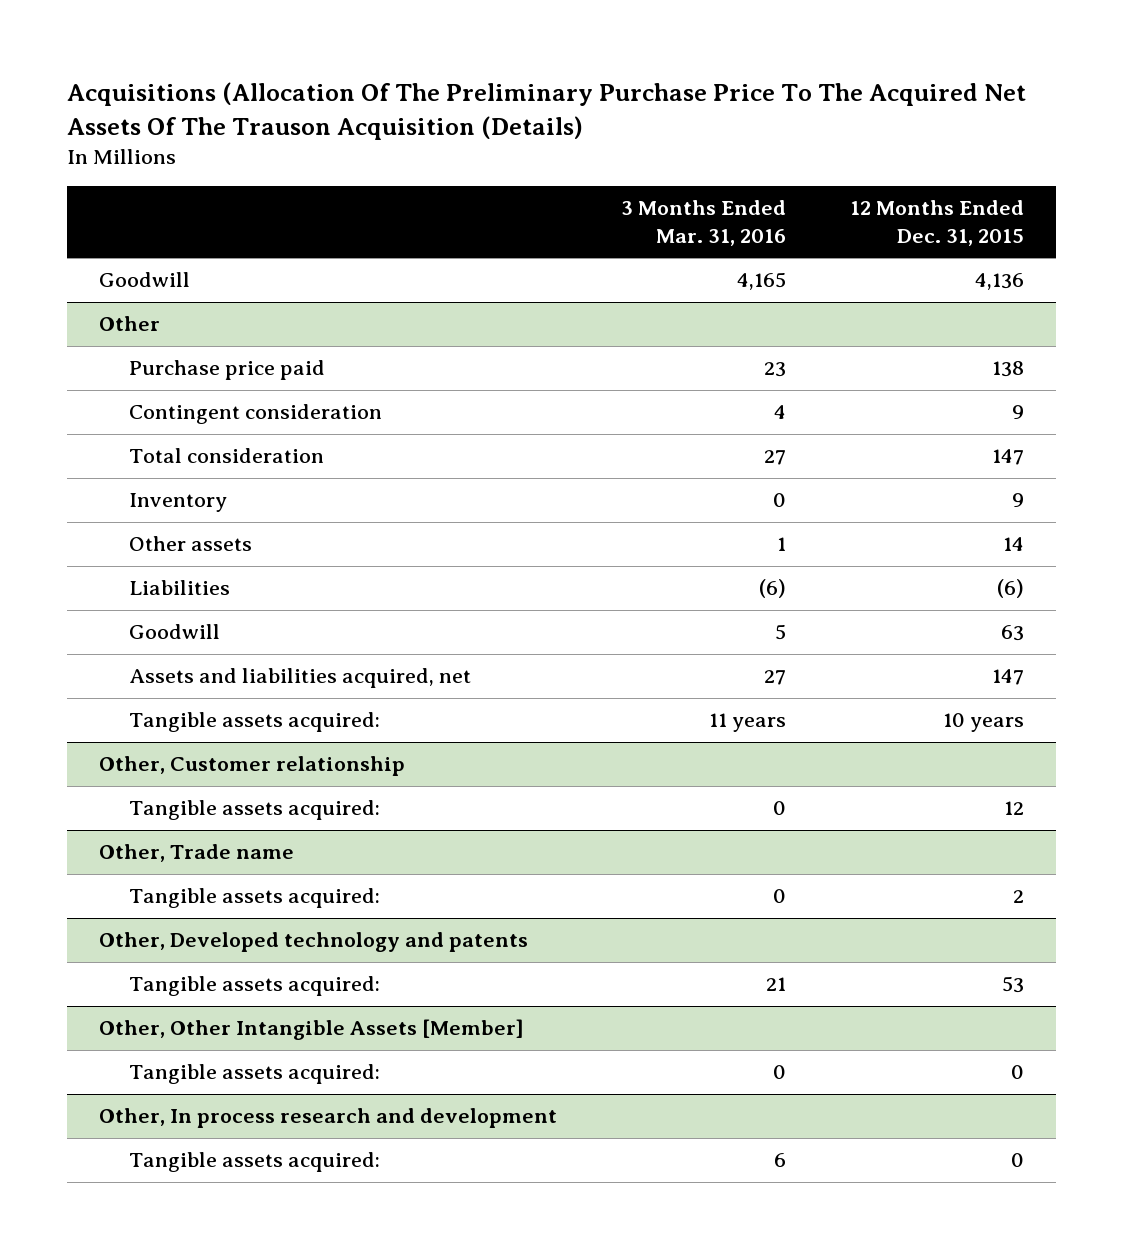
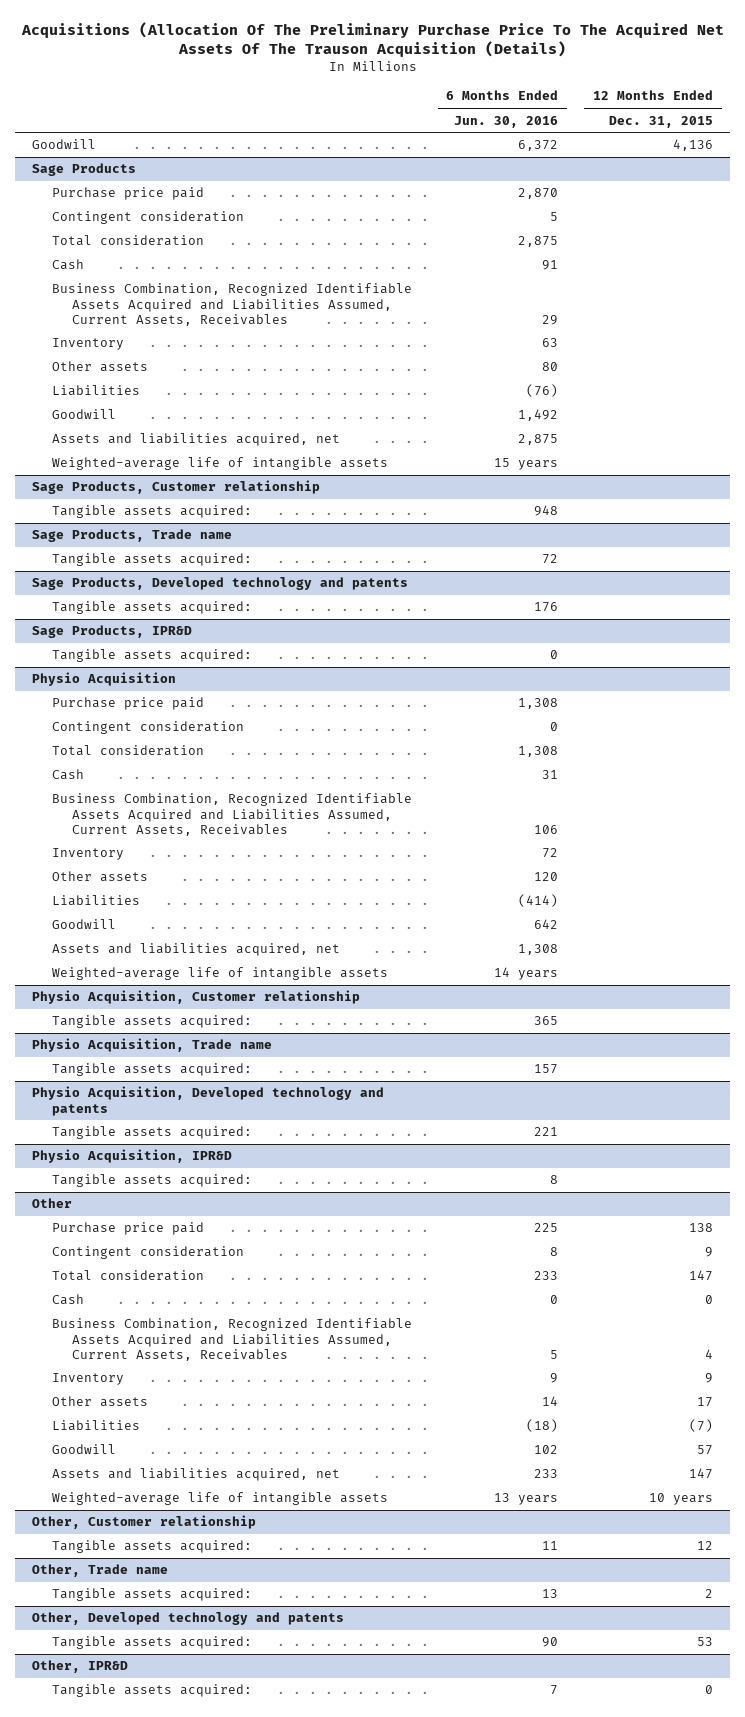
- | 3 Months Ended Mar. 31, 2016 | 12 Months Ended Dec. 31, 2015
+ | 6 Months Ended Jun. 30, 2016 | 12 Months Ended Dec. 31, 2015
+ Sage Products
+ Purchase price paid | 2,870 |
+ Contingent consideration | 5 |
+ Total consideration | 2,875 |
+ Cash | 91 |
+ Business Combination, Recognized Identifiable Assets Acquired and Liabilities Assumed, Current Assets, Receivables | 29 |
+ Inventory | 63 |
+ Other assets | 80 |
+ Liabilities | (76) |
+ Goodwill | 1,492 |
+ Assets and liabilities acquired, net | 2,875 |
+ Weighted-average life of intangible assets | 15 years |
+ Sage Products, Customer relationship
+ Tangible assets acquired: | 948 |
+ Sage Products, Trade name
+ Tangible assets acquired: | 72 |
+ Sage Products, Developed technology and patents
+ Tangible assets acquired: | 176 |
+ Sage Products, IPR&D
+ Tangible assets acquired: | 0 |
+ Physio Acquisition
+ Purchase price paid | 1,308 |
+ Contingent consideration | 0 |
+ Total consideration | 1,308 |
+ Cash | 31 |
+ Business Combination, Recognized Identifiable Assets Acquired and Liabilities Assumed, Current Assets, Receivables | 106 |
+ Inventory | 72 |
+ Other assets | 120 |
+ Liabilities | (414) |
+ Goodwill | 642 |
+ Assets and liabilities acquired, net | 1,308 |
+ Weighted-average life of intangible assets | 14 years |
+ Physio Acquisition, Customer relationship
+ Tangible assets acquired: | 365 |
+ Physio Acquisition, Trade name
+ Tangible assets acquired: | 157 |
+ Physio Acquisition, Developed technology and patents
+ Tangible assets acquired: | 221 |
+ Physio Acquisition, IPR&D
+ Tangible assets acquired: | 8 |
@ Other
+ Cash | 0 | 0
+ Business Combination, Recognized Identifiable Assets Acquired and Liabilities Assumed, Current Assets, Receivables | 5 | 4
- Other assets | 1 | 14
- Liabilities | (6) | (6)
- Goodwill | 5 | 63
+ Other assets | 14 | 17
+ Liabilities | (18) | (7)
+ Goodwill | 102 | 57
- Tangible assets acquired: | 11 years | 10 years
+ Weighted-average life of intangible assets | 13 years | 10 years
- Other, Other Intangible Assets [Member]
- Tangible assets acquired: | 0 | 0
- Other, In process research and development
- Tangible assets acquired: | 6 | 0
+ Other, IPR&D
+ Tangible assets acquired: | 7 | 0

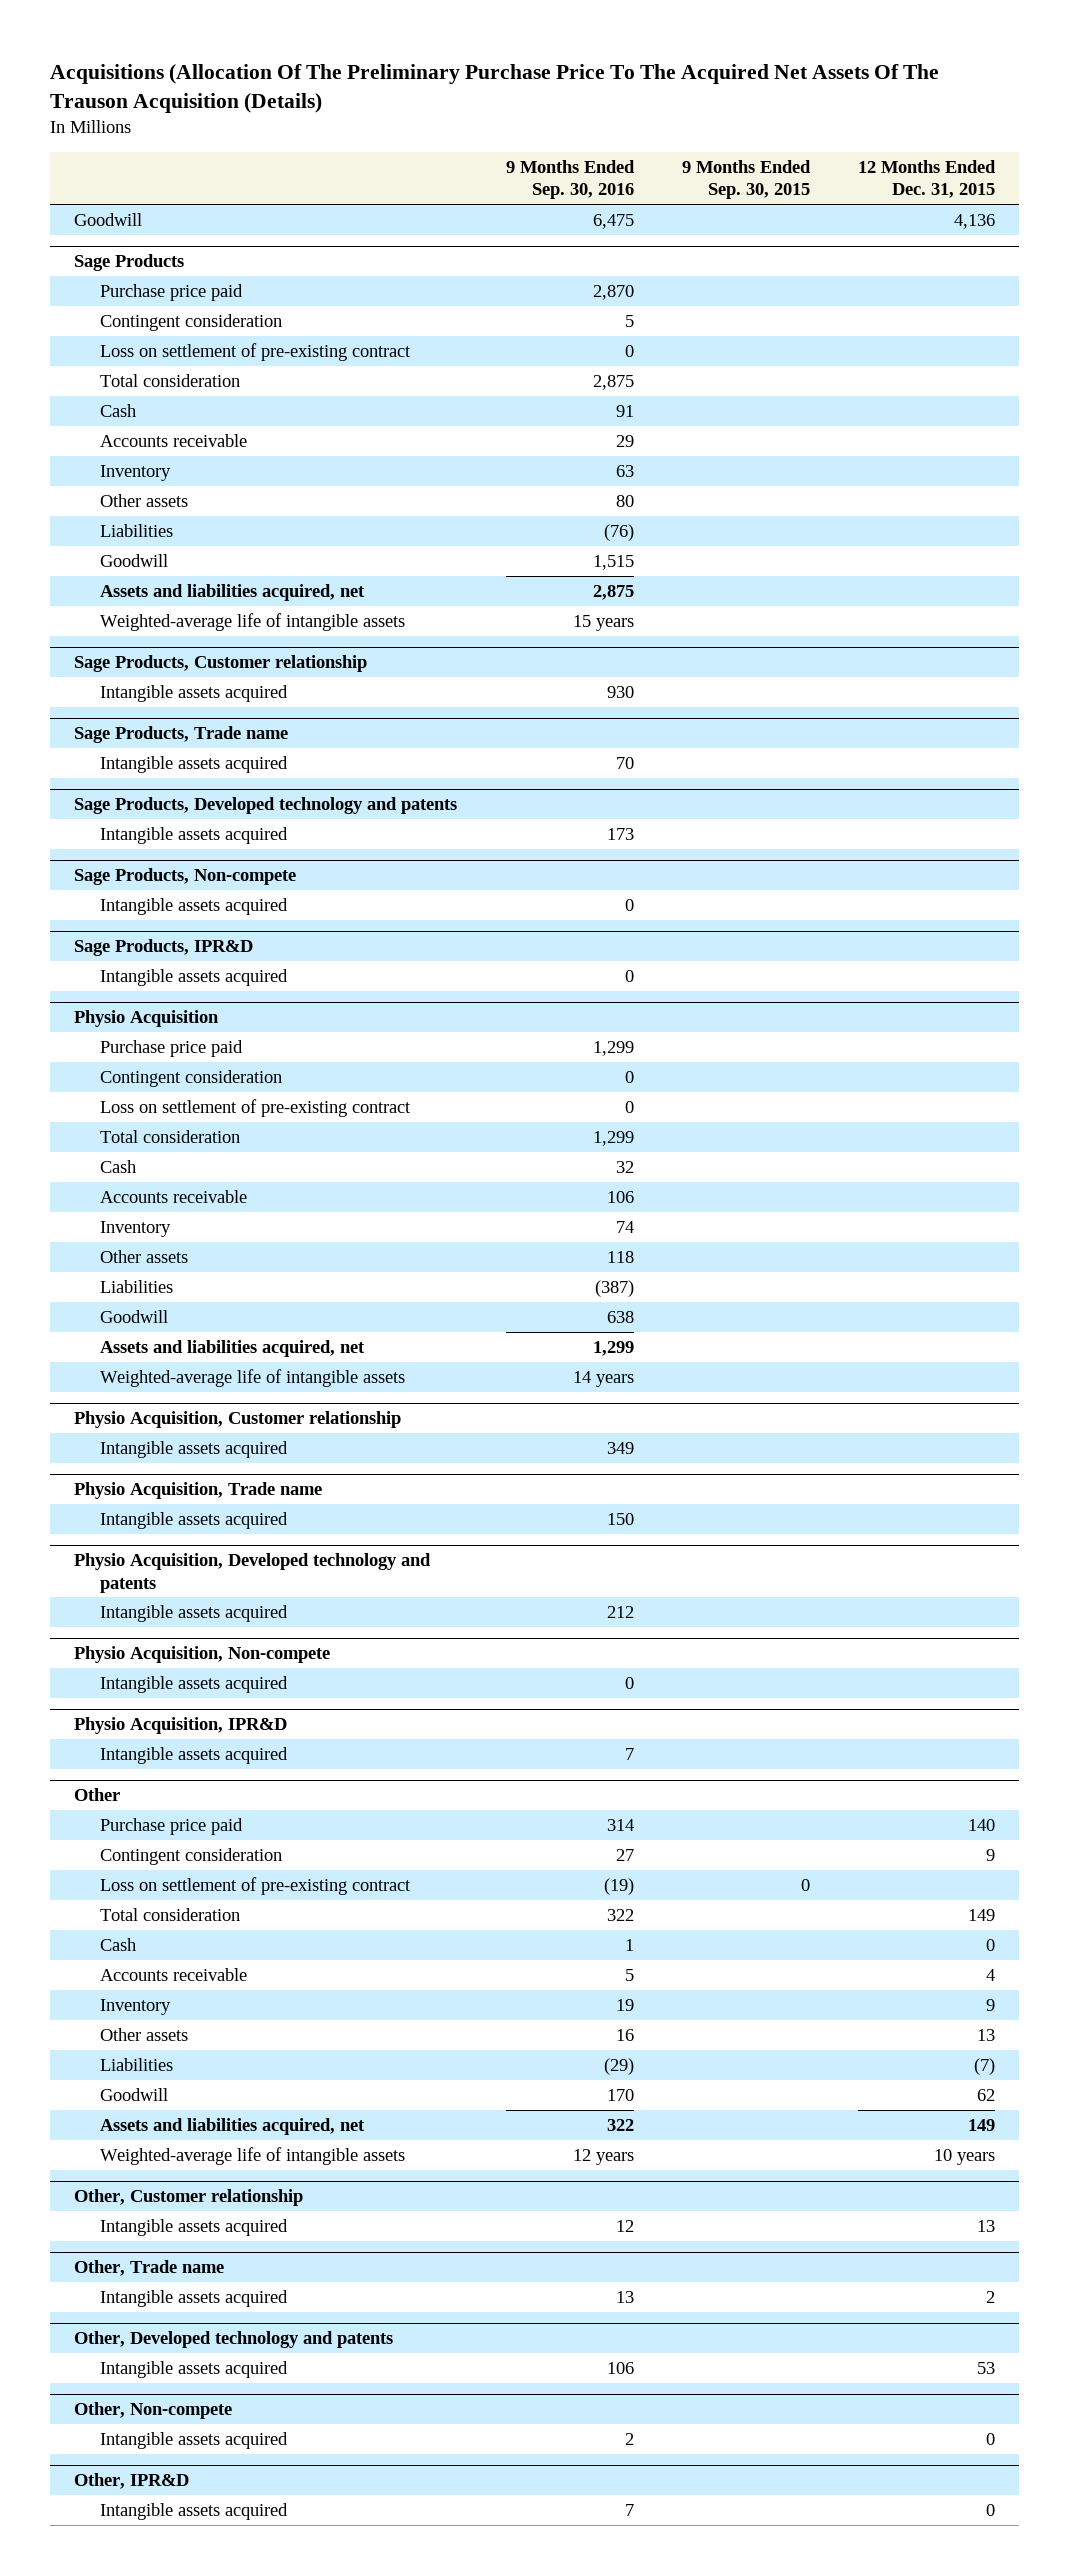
- | 6 Months Ended Jun. 30, 2016 | 12 Months Ended Dec. 31, 2015
+ | 9 Months Ended Sep. 30, 2016 | 9 Months Ended Sep. 30, 2015 | 12 Months Ended Dec. 31, 2015
@ Sage Products
+ Loss on settlement of pre-existing contract | 0 | |
- Business Combination, Recognized Identifiable Assets Acquired and Liabilities Assumed, Current Assets, Receivables | 29 |
+ Accounts receivable | 29 | |
@ Sage Products, Customer relationship
- Tangible assets acquired: | 948 |
+ Intangible assets acquired | 930 | |
@ Sage Products, Trade name
- Tangible assets acquired: | 72 |
+ Intangible assets acquired | 70 | |
@ Sage Products, Developed technology and patents
- Tangible assets acquired: | 176 |
+ Intangible assets acquired | 173 | |
+ Sage Products, Non-compete
+ Intangible assets acquired | 0 | |
@ Sage Products, IPR&D
- Tangible assets acquired: | 0 |
+ Intangible assets acquired | 0 | |
@ Physio Acquisition
+ Loss on settlement of pre-existing contract | 0 | |
- Business Combination, Recognized Identifiable Assets Acquired and Liabilities Assumed, Current Assets, Receivables | 106 |
+ Accounts receivable | 106 | |
@ Physio Acquisition, Customer relationship
- Tangible assets acquired: | 365 |
+ Intangible assets acquired | 349 | |
@ Physio Acquisition, Trade name
- Tangible assets acquired: | 157 |
+ Intangible assets acquired | 150 | |
@ Physio Acquisition, Developed technology and patents
- Tangible assets acquired: | 221 |
+ Intangible assets acquired | 212 | |
+ Physio Acquisition, Non-compete
+ Intangible assets acquired | 0 | |
@ Physio Acquisition, IPR&D
- Tangible assets acquired: | 8 |
+ Intangible assets acquired | 7 | |
@ Other
- Purchase price paid | 225 | 138
+ Purchase price paid | 314 | | 140
- Total consideration | 233 | 147
+ Loss on settlement of pre-existing contract | (19) | 0 |
+ Total consideration | 322 | | 149
- Business Combination, Recognized Identifiable Assets Acquired and Liabilities Assumed, Current Assets, Receivables | 5 | 4
+ Accounts receivable | 5 | | 4
- Other assets | 14 | 17
+ Other assets | 16 | | 13
- Goodwill | 102 | 57
- Assets and liabilities acquired, net | 233 | 147
+ Goodwill | 170 | | 62
+ Assets and liabilities acquired, net | 322 | | 149
@ Other, Customer relationship
- Tangible assets acquired: | 11 | 12
+ Intangible assets acquired | 12 | | 13
@ Other, Trade name
- Tangible assets acquired: | 13 | 2
+ Intangible assets acquired | 13 | | 2
@ Other, Developed technology and patents
- Tangible assets acquired: | 90 | 53
+ Intangible assets acquired | 106 | | 53
+ Other, Non-compete
+ Intangible assets acquired | 2 | | 0
@ Other, IPR&D
- Tangible assets acquired: | 7 | 0
+ Intangible assets acquired | 7 | | 0

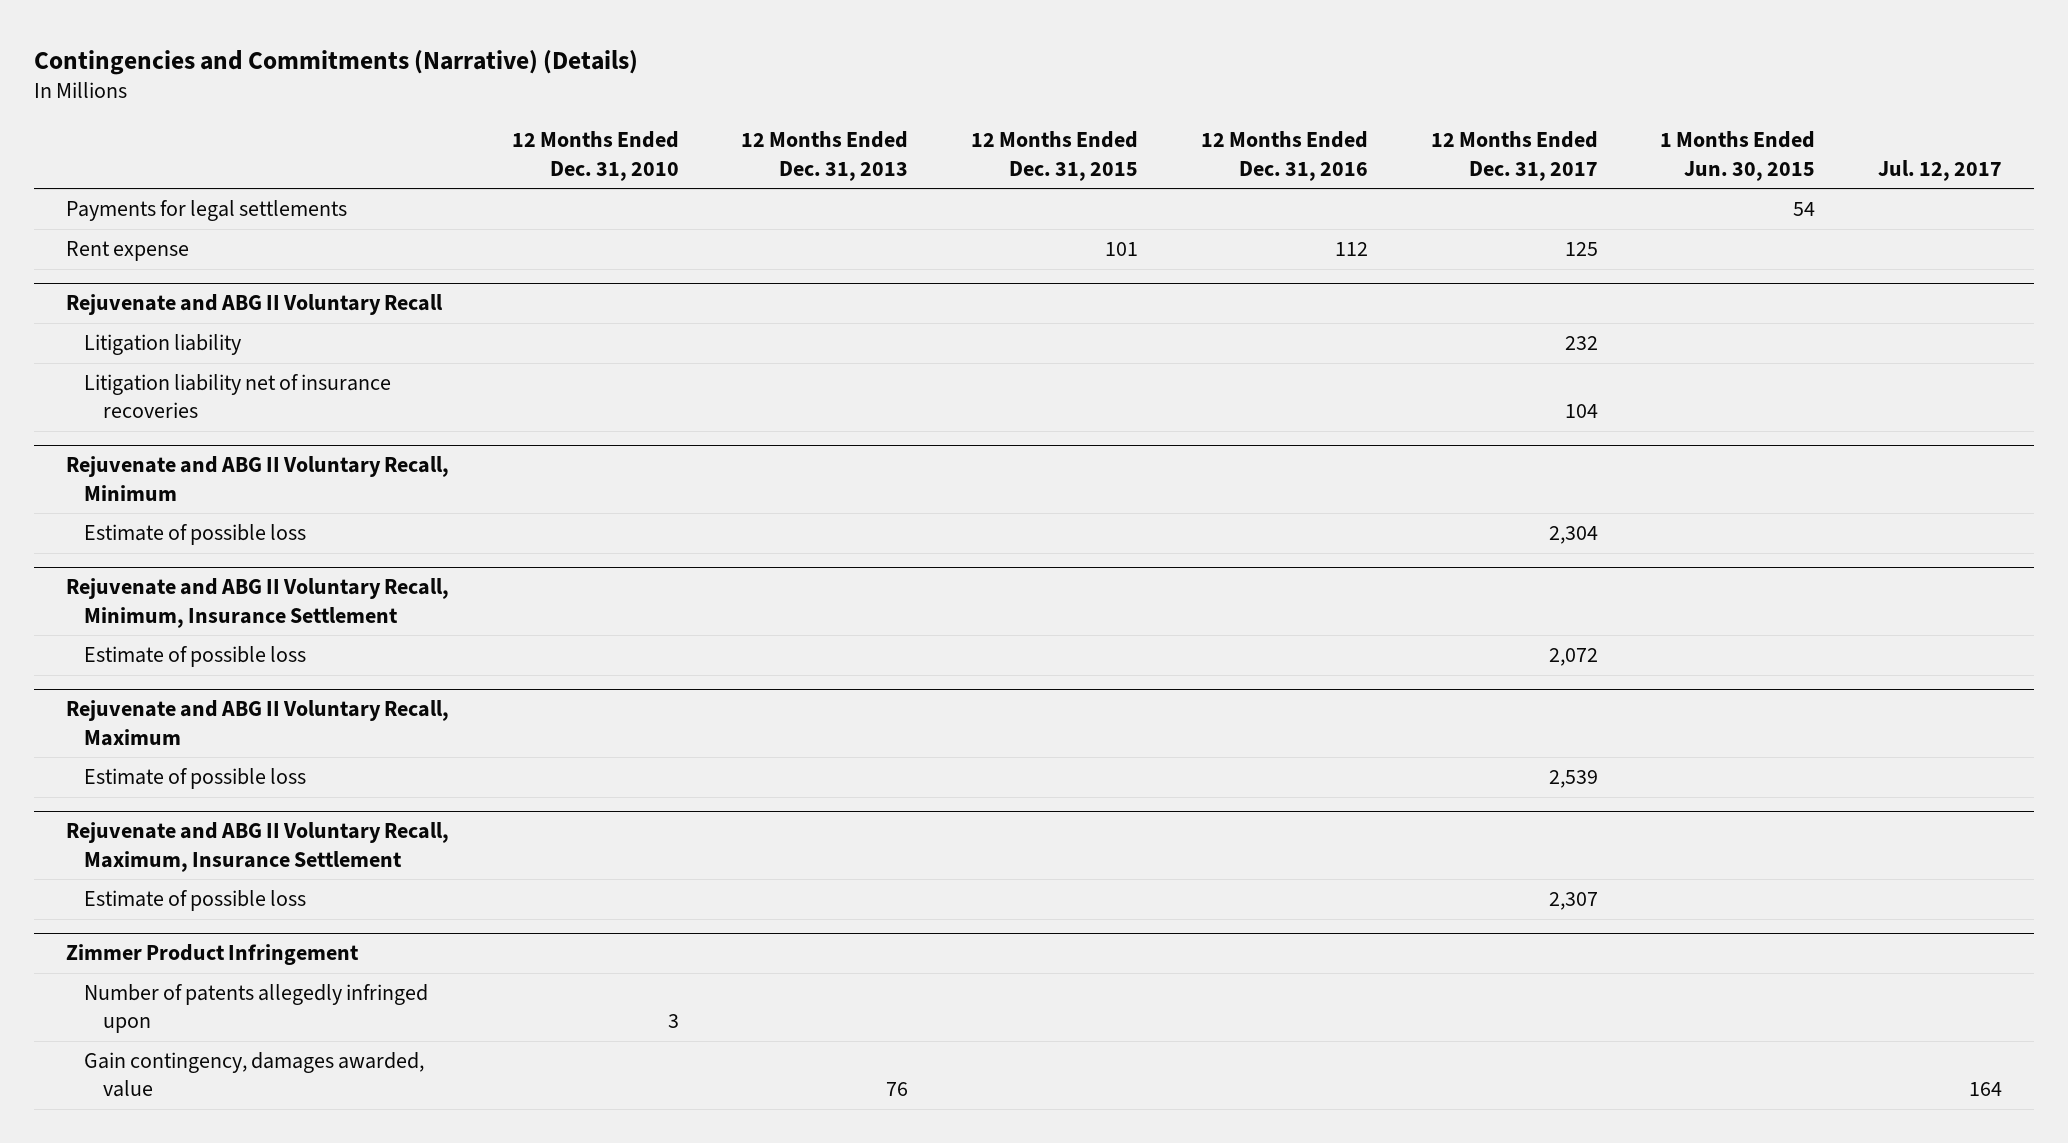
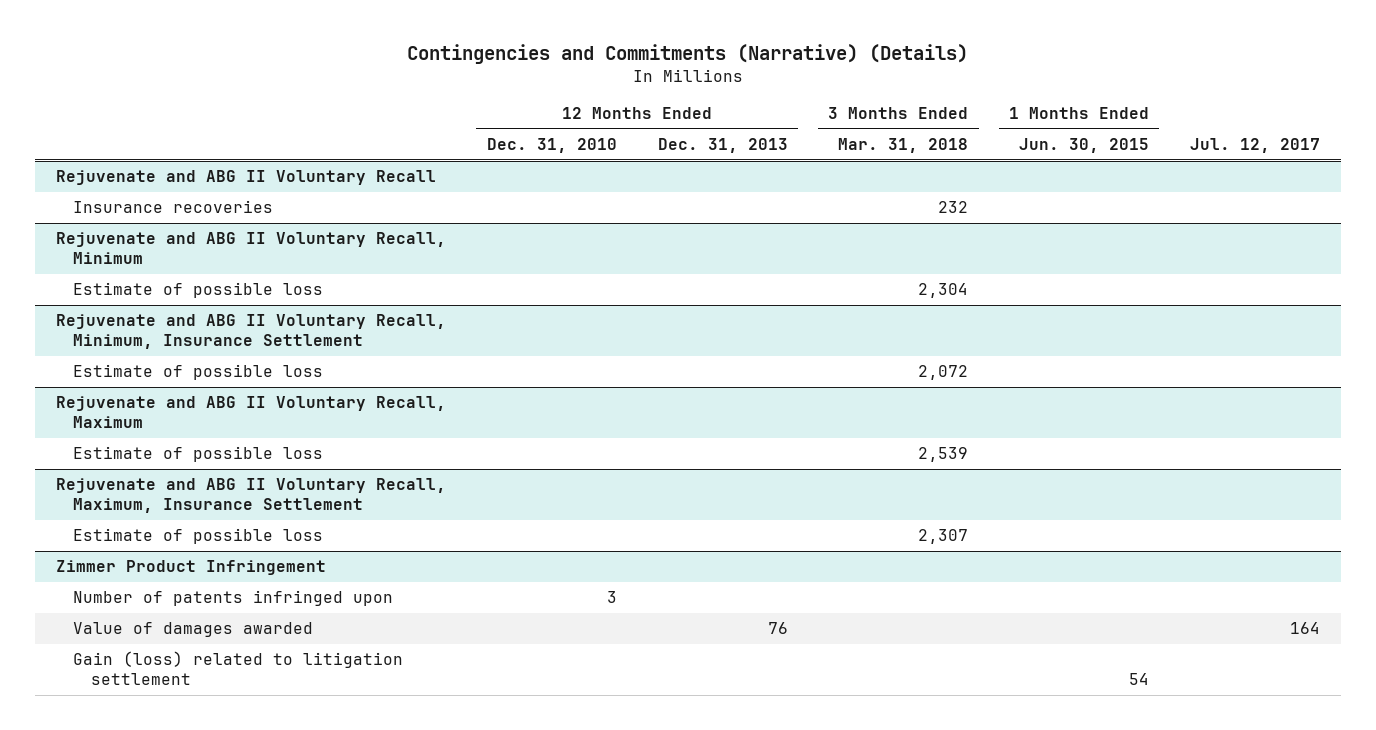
- | 12 Months Ended Dec. 31, 2010 | 12 Months Ended Dec. 31, 2013 | 12 Months Ended Dec. 31, 2015 | 12 Months Ended Dec. 31, 2016 | 12 Months Ended Dec. 31, 2017 | 1 Months Ended Jun. 30, 2015 | Jul. 12, 2017
+ | 12 Months Ended Dec. 31, 2010 | 12 Months Ended Dec. 31, 2013 | 3 Months Ended Mar. 31, 2018 | 1 Months Ended Jun. 30, 2015 | Jul. 12, 2017
- Payments for legal settlements | | | | | | 54 |
- Rent expense | | | 101 | 112 | 125 | |
@ Rejuvenate and ABG II Voluntary Recall
- Litigation liability | | | | | 232 | |
- Litigation liability net of insurance recoveries | | | | | 104 | |
+ Insurance recoveries | | | 232 | |
@ Zimmer Product Infringement
- Number of patents allegedly infringed upon | 3 | | | | | |
- Gain contingency, damages awarded, value | | 76 | | | | | 164
+ Number of patents infringed upon | 3 | | | |
+ Value of damages awarded | | 76 | | | 164
+ Gain (loss) related to litigation settlement | | | | 54 |

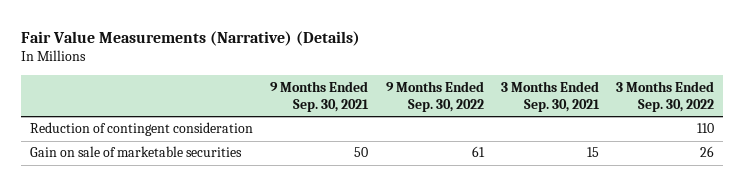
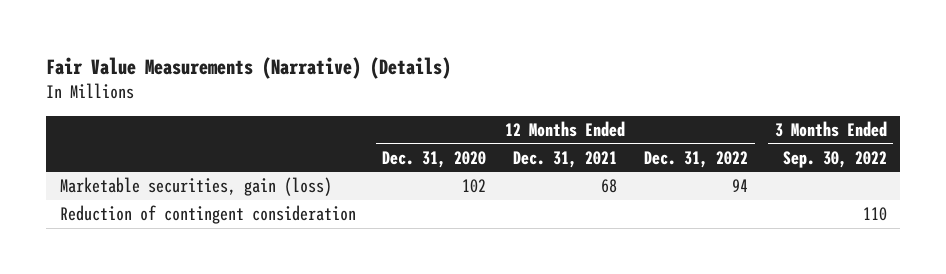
- | 9 Months Ended Sep. 30, 2021 | 9 Months Ended Sep. 30, 2022 | 3 Months Ended Sep. 30, 2021 | 3 Months Ended Sep. 30, 2022
+ | 12 Months Ended Dec. 31, 2020 | 12 Months Ended Dec. 31, 2021 | 12 Months Ended Dec. 31, 2022 | 3 Months Ended Sep. 30, 2022
+ Marketable securities, gain (loss) | 102 | 68 | 94 |
- Gain on sale of marketable securities | 50 | 61 | 15 | 26

